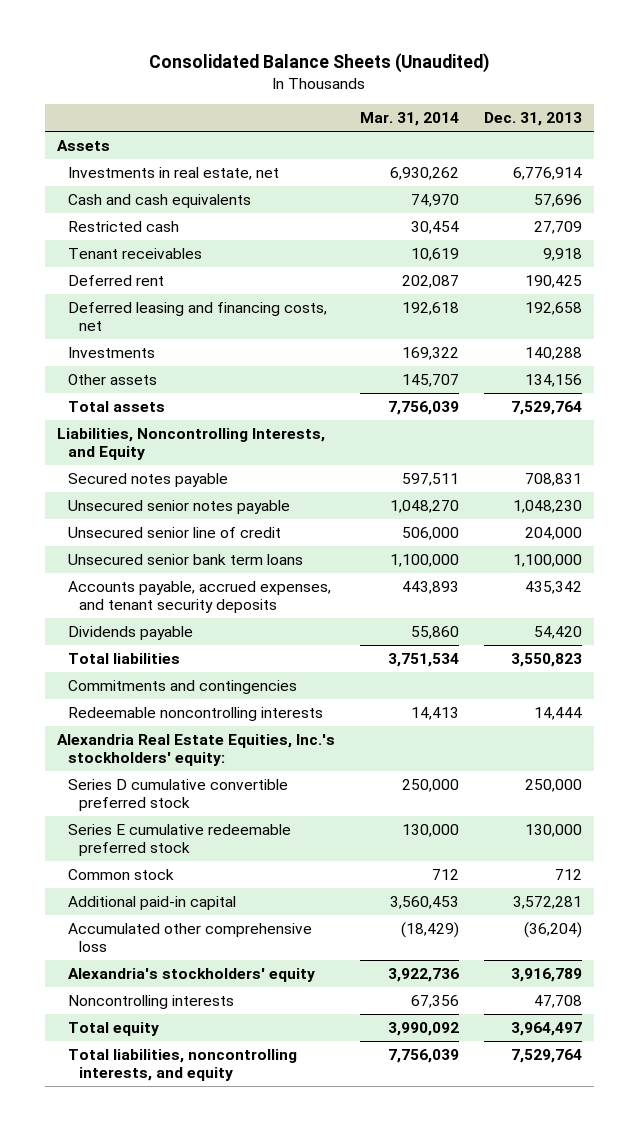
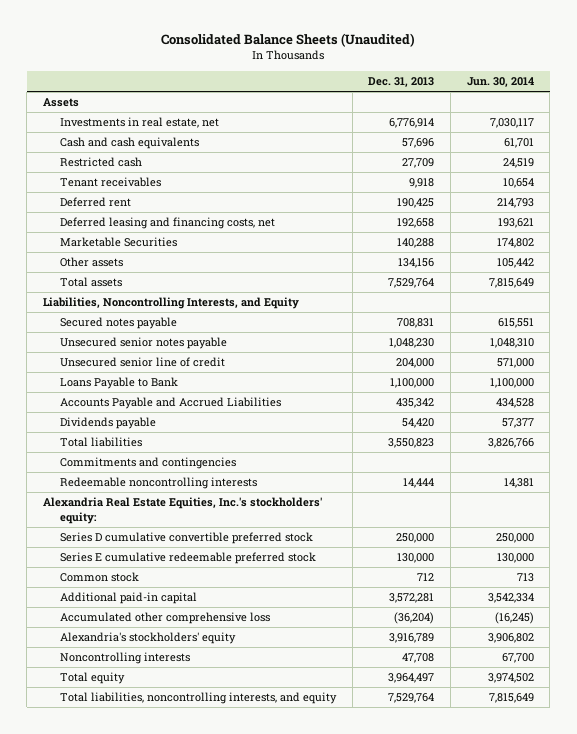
- | Mar. 31, 2014 | Dec. 31, 2013
+ | Dec. 31, 2013 | Jun. 30, 2014
- Investments | 169,322 | 140,288
+ Marketable Securities | 140,288 | 174,802
- Unsecured senior bank term loans | 1,100,000 | 1,100,000
- Accounts payable, accrued expenses, and tenant security deposits | 443,893 | 435,342
+ Loans Payable to Bank | 1,100,000 | 1,100,000
+ Accounts Payable and Accrued Liabilities | 435,342 | 434,528

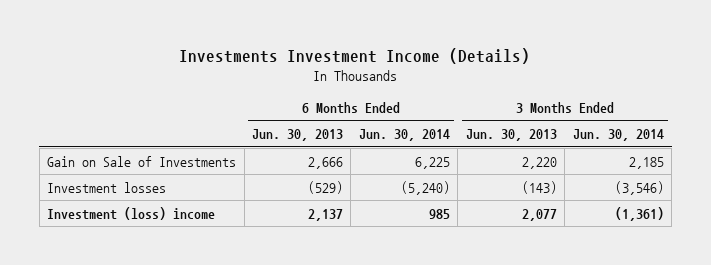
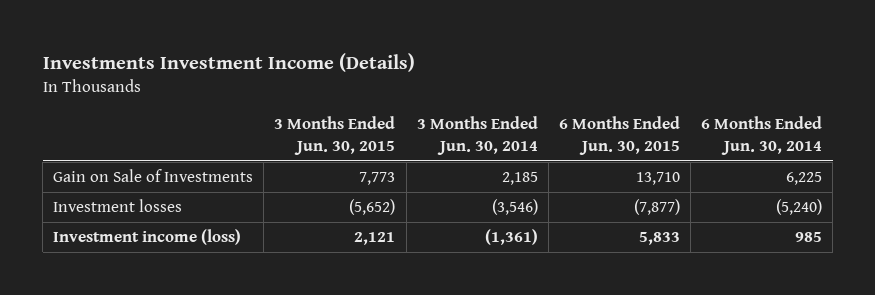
- | 6 Months Ended Jun. 30, 2013 | 6 Months Ended Jun. 30, 2014 | 3 Months Ended Jun. 30, 2013 | 3 Months Ended Jun. 30, 2014
+ | 3 Months Ended Jun. 30, 2015 | 3 Months Ended Jun. 30, 2014 | 6 Months Ended Jun. 30, 2015 | 6 Months Ended Jun. 30, 2014
- Investment (loss) income | 2,137 | 985 | 2,077 | (1,361)
+ Investment income (loss) | 2,121 | (1,361) | 5,833 | 985

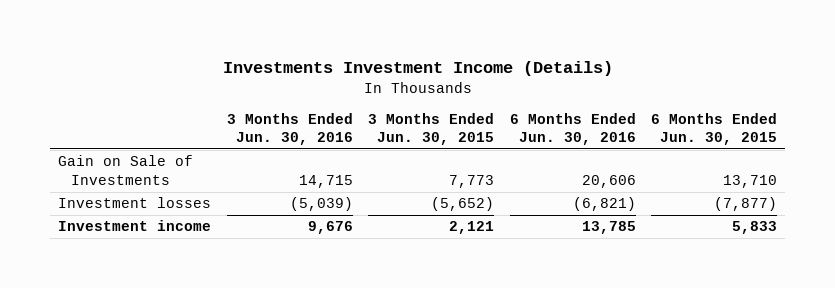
- | 3 Months Ended Jun. 30, 2015 | 3 Months Ended Jun. 30, 2014 | 6 Months Ended Jun. 30, 2015 | 6 Months Ended Jun. 30, 2014
+ | 3 Months Ended Jun. 30, 2016 | 3 Months Ended Jun. 30, 2015 | 6 Months Ended Jun. 30, 2016 | 6 Months Ended Jun. 30, 2015
- Investment income (loss) | 2,121 | (1,361) | 5,833 | 985
+ Investment income | 9,676 | 2,121 | 13,785 | 5,833

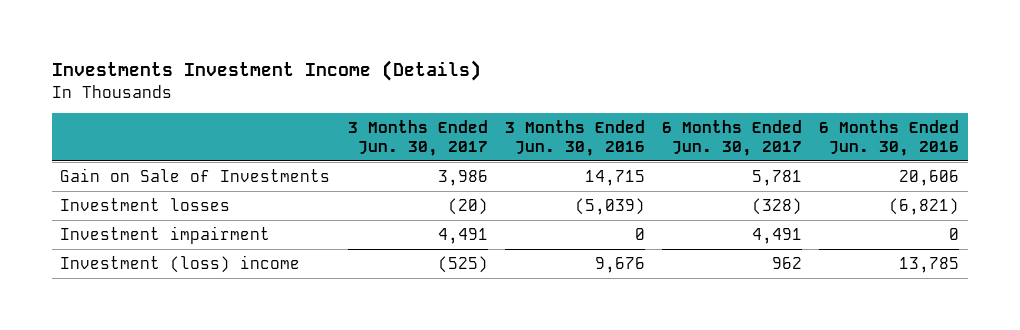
- | 3 Months Ended Jun. 30, 2016 | 3 Months Ended Jun. 30, 2015 | 6 Months Ended Jun. 30, 2016 | 6 Months Ended Jun. 30, 2015
+ | 3 Months Ended Jun. 30, 2017 | 3 Months Ended Jun. 30, 2016 | 6 Months Ended Jun. 30, 2017 | 6 Months Ended Jun. 30, 2016
- Investment income | 9,676 | 2,121 | 13,785 | 5,833
+ Investment impairment | 4,491 | 0 | 4,491 | 0
+ Investment (loss) income | (525) | 9,676 | 962 | 13,785

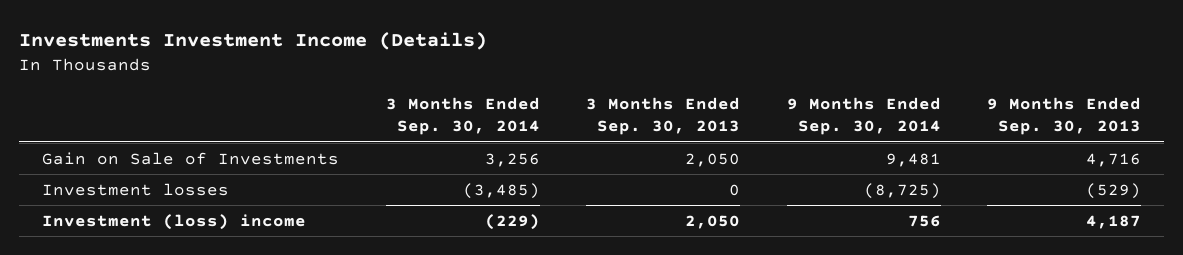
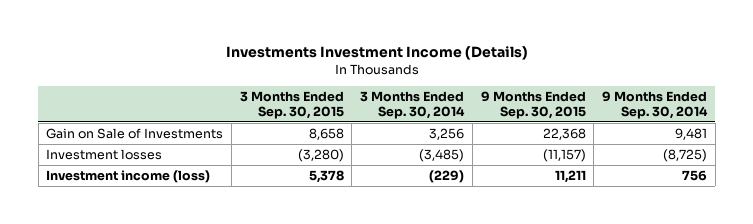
- | 3 Months Ended Sep. 30, 2014 | 3 Months Ended Sep. 30, 2013 | 9 Months Ended Sep. 30, 2014 | 9 Months Ended Sep. 30, 2013
+ | 3 Months Ended Sep. 30, 2015 | 3 Months Ended Sep. 30, 2014 | 9 Months Ended Sep. 30, 2015 | 9 Months Ended Sep. 30, 2014
- Investment (loss) income | (229) | 2,050 | 756 | 4,187
+ Investment income (loss) | 5,378 | (229) | 11,211 | 756

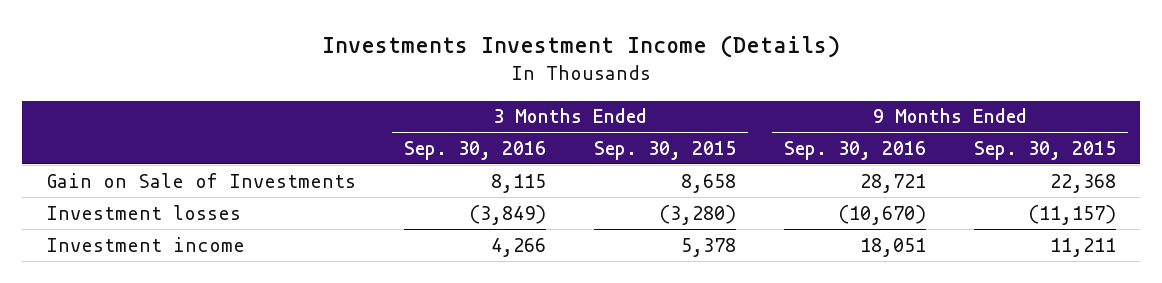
- | 3 Months Ended Sep. 30, 2015 | 3 Months Ended Sep. 30, 2014 | 9 Months Ended Sep. 30, 2015 | 9 Months Ended Sep. 30, 2014
+ | 3 Months Ended Sep. 30, 2016 | 3 Months Ended Sep. 30, 2015 | 9 Months Ended Sep. 30, 2016 | 9 Months Ended Sep. 30, 2015
- Investment income (loss) | 5,378 | (229) | 11,211 | 756
+ Investment income | 4,266 | 5,378 | 18,051 | 11,211

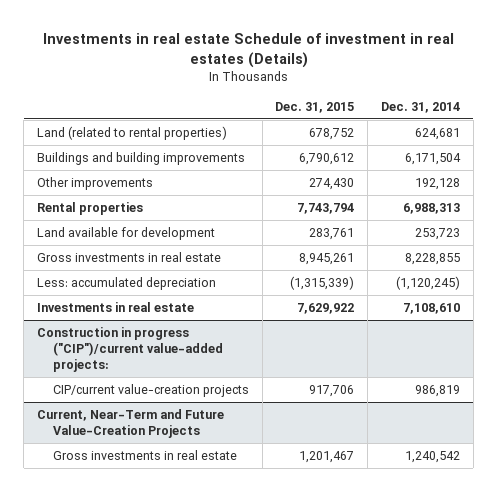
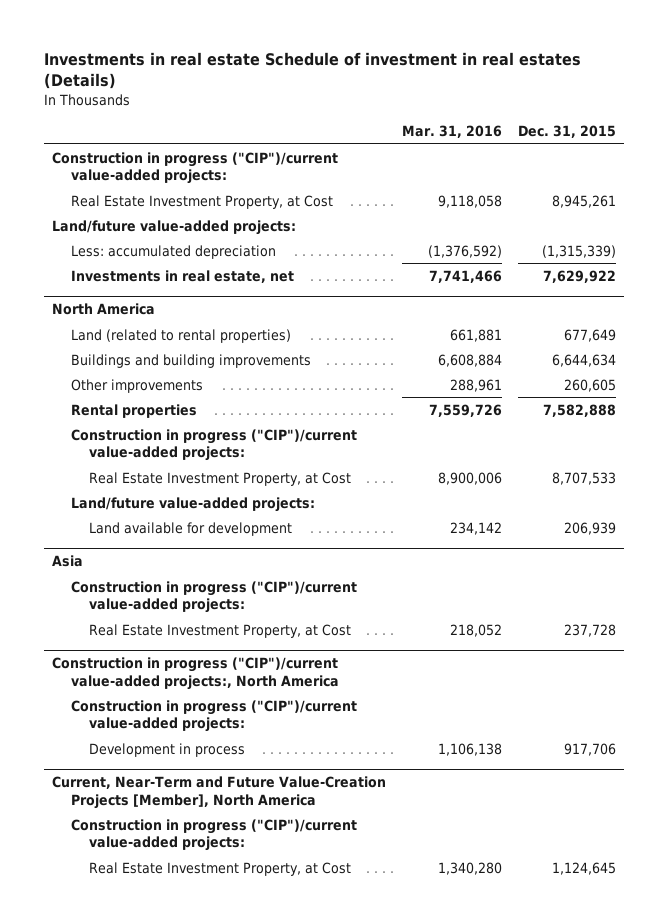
- | Dec. 31, 2015 | Dec. 31, 2014
+ | Mar. 31, 2016 | Dec. 31, 2015
- Land (related to rental properties) | 678,752 | 624,681
- Buildings and building improvements | 6,790,612 | 6,171,504
- Other improvements | 274,430 | 192,128
- Rental properties | 7,743,794 | 6,988,313
- Land available for development | 283,761 | 253,723
- Gross investments in real estate | 8,945,261 | 8,228,855
+ Construction in progress ("CIP")/current value-added projects:
+ Real Estate Investment Property, at Cost | 9,118,058 | 8,945,261
+ Land/future value-added projects:
- Investments in real estate | 7,629,922 | 7,108,610
- Construction in progress ("CIP")/current value-added projects:
- CIP/current value-creation projects | 917,706 | 986,819
- Current, Near-Term and Future Value-Creation Projects
- Gross investments in real estate | 1,201,467 | 1,240,542
+ Investments in real estate, net | 7,741,466 | 7,629,922
+ North America
+ Land (related to rental properties) | 661,881 | 677,649
+ Buildings and building improvements | 6,608,884 | 6,644,634
+ Other improvements | 288,961 | 260,605
+ Rental properties | 7,559,726 | 7,582,888
+ Construction in progress ("CIP")/current value-added projects:
+ Real Estate Investment Property, at Cost | 8,900,006 | 8,707,533
+ Land/future value-added projects:
+ Land available for development | 234,142 | 206,939
+ Asia
+ Construction in progress ("CIP")/current value-added projects:
+ Real Estate Investment Property, at Cost | 218,052 | 237,728
+ Construction in progress ("CIP")/current value-added projects:, North America
+ Construction in progress ("CIP")/current value-added projects:
+ Development in process | 1,106,138 | 917,706
+ Current, Near-Term and Future Value-Creation Projects [Member], North America
+ Construction in progress ("CIP")/current value-added projects:
+ Real Estate Investment Property, at Cost | 1,340,280 | 1,124,645

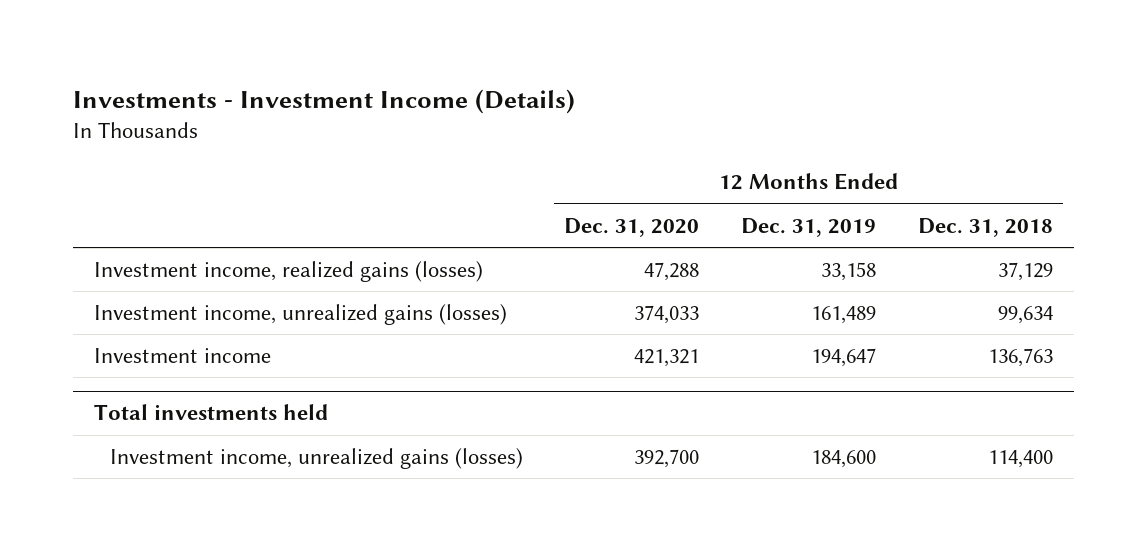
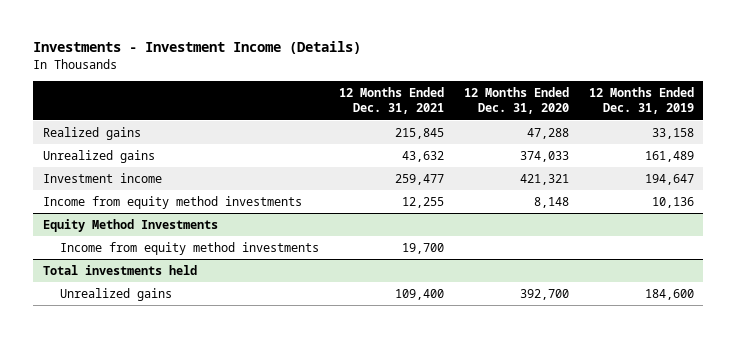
- | 12 Months Ended Dec. 31, 2020 | 12 Months Ended Dec. 31, 2019 | 12 Months Ended Dec. 31, 2018
+ | 12 Months Ended Dec. 31, 2021 | 12 Months Ended Dec. 31, 2020 | 12 Months Ended Dec. 31, 2019
- Investment income, realized gains (losses) | 47,288 | 33,158 | 37,129
- Investment income, unrealized gains (losses) | 374,033 | 161,489 | 99,634
+ Realized gains | 215,845 | 47,288 | 33,158
+ Unrealized gains | 43,632 | 374,033 | 161,489
+ Income from equity method investments | 12,255 | 8,148 | 10,136
+ Equity Method Investments
+ Income from equity method investments | 19,700 | |
@ Total investments held
- Investment income, unrealized gains (losses) | 392,700 | 184,600 | 114,400
+ Unrealized gains | 109,400 | 392,700 | 184,600

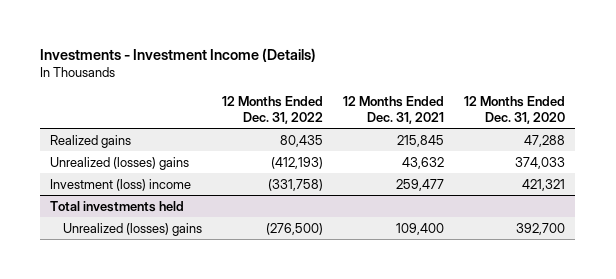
- | 12 Months Ended Dec. 31, 2021 | 12 Months Ended Dec. 31, 2020 | 12 Months Ended Dec. 31, 2019
+ | 12 Months Ended Dec. 31, 2022 | 12 Months Ended Dec. 31, 2021 | 12 Months Ended Dec. 31, 2020
- Unrealized gains | 43,632 | 374,033 | 161,489
- Investment income | 259,477 | 421,321 | 194,647
- Income from equity method investments | 12,255 | 8,148 | 10,136
- Equity Method Investments
- Income from equity method investments | 19,700 | |
+ Unrealized (losses) gains | (412,193) | 43,632 | 374,033
+ Investment (loss) income | (331,758) | 259,477 | 421,321
@ Total investments held
- Unrealized gains | 109,400 | 392,700 | 184,600
+ Unrealized (losses) gains | (276,500) | 109,400 | 392,700

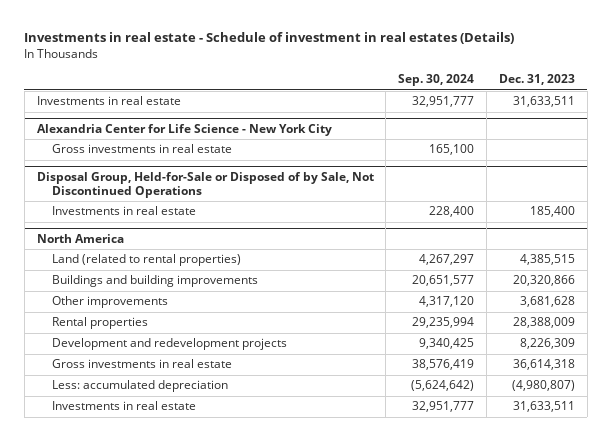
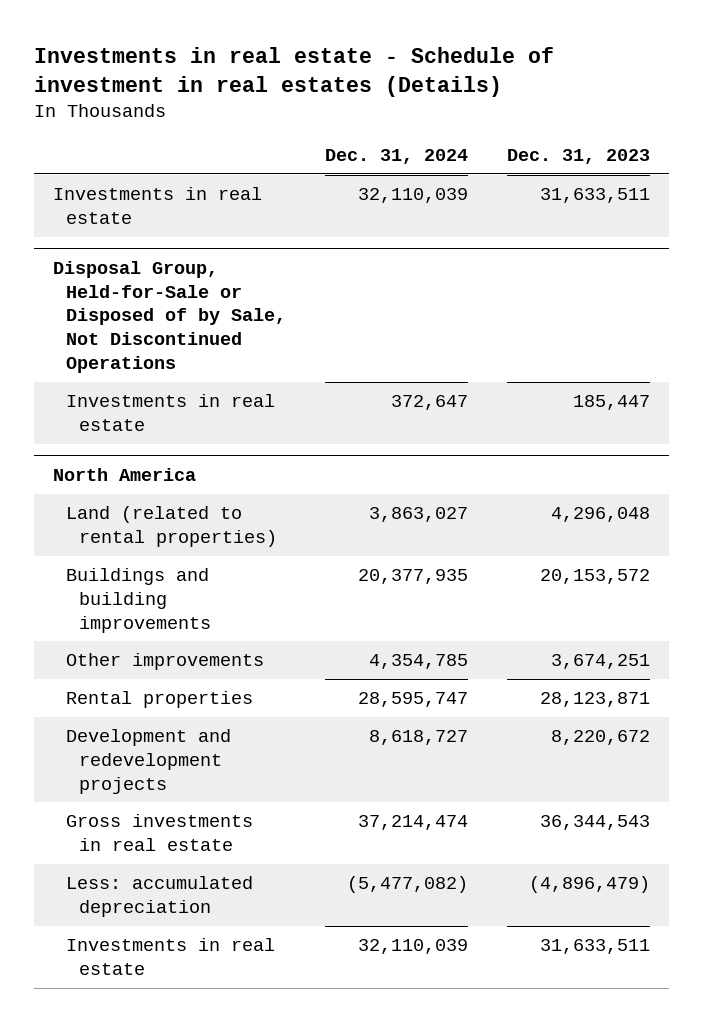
- | Sep. 30, 2024 | Dec. 31, 2023
+ | Dec. 31, 2024 | Dec. 31, 2023
- Alexandria Center for Life Science - New York City
- Gross investments in real estate | 165,100 |
@ Disposal Group, Held-for-Sale or Disposed of by Sale, Not Discontinued Operations
- Investments in real estate | 228,400 | 185,400
+ Investments in real estate | 372,647 | 185,447
@ North America
- Land (related to rental properties) | 4,267,297 | 4,385,515
- Buildings and building improvements | 20,651,577 | 20,320,866
- Other improvements | 4,317,120 | 3,681,628
- Rental properties | 29,235,994 | 28,388,009
- Development and redevelopment projects | 9,340,425 | 8,226,309
- Gross investments in real estate | 38,576,419 | 36,614,318
- Less: accumulated depreciation | (5,624,642) | (4,980,807)
+ Land (related to rental properties) | 3,863,027 | 4,296,048
+ Buildings and building improvements | 20,377,935 | 20,153,572
+ Other improvements | 4,354,785 | 3,674,251
+ Rental properties | 28,595,747 | 28,123,871
+ Development and redevelopment projects | 8,618,727 | 8,220,672
+ Gross investments in real estate | 37,214,474 | 36,344,543
+ Less: accumulated depreciation | (5,477,082) | (4,896,479)

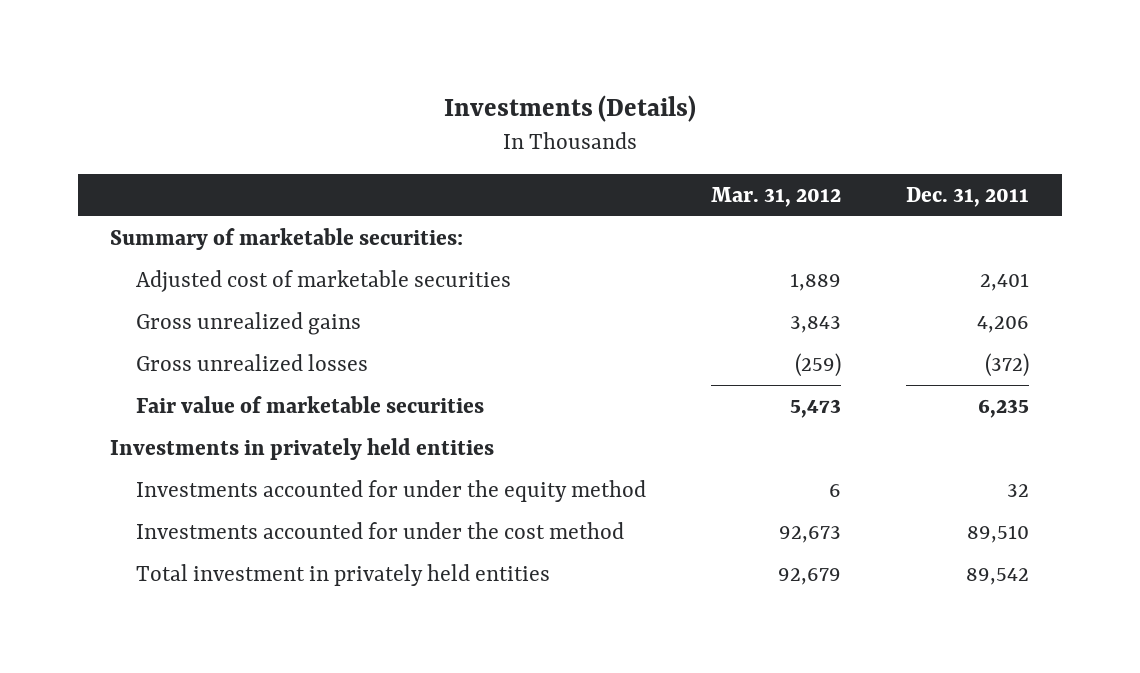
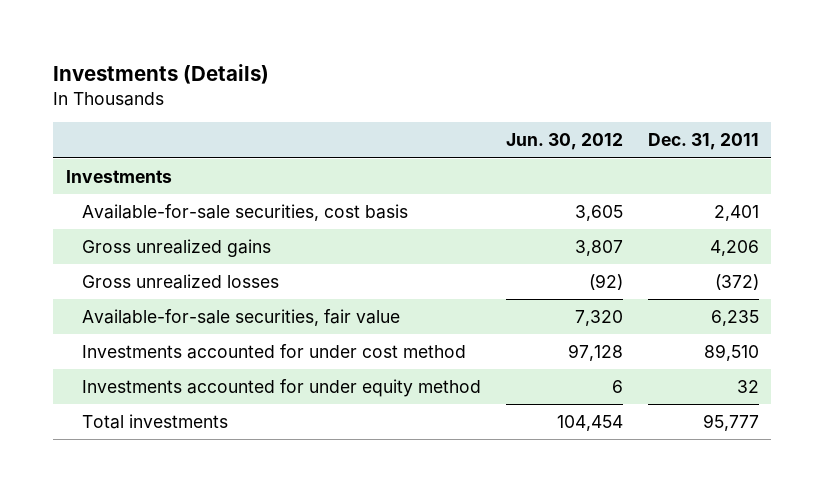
- | Mar. 31, 2012 | Dec. 31, 2011
+ | Jun. 30, 2012 | Dec. 31, 2011
- Summary of marketable securities:
- Adjusted cost of marketable securities | 1,889 | 2,401
+ Investments
+ Available-for-sale securities, cost basis | 3,605 | 2,401
- Fair value of marketable securities | 5,473 | 6,235
- Investments in privately held entities
- Investments accounted for under the equity method | 6 | 32
- Investments accounted for under the cost method | 92,673 | 89,510
- Total investment in privately held entities | 92,679 | 89,542
+ Available-for-sale securities, fair value | 7,320 | 6,235
+ Investments accounted for under cost method | 97,128 | 89,510
+ Investments accounted for under equity method | 6 | 32
+ Total investments | 104,454 | 95,777

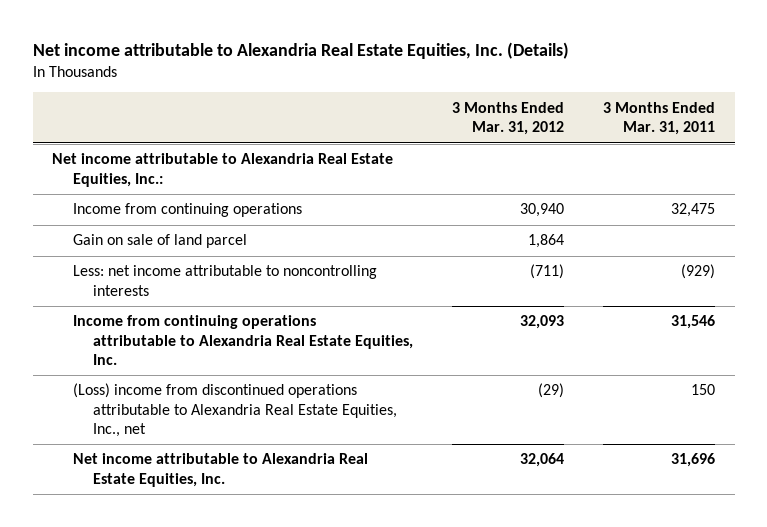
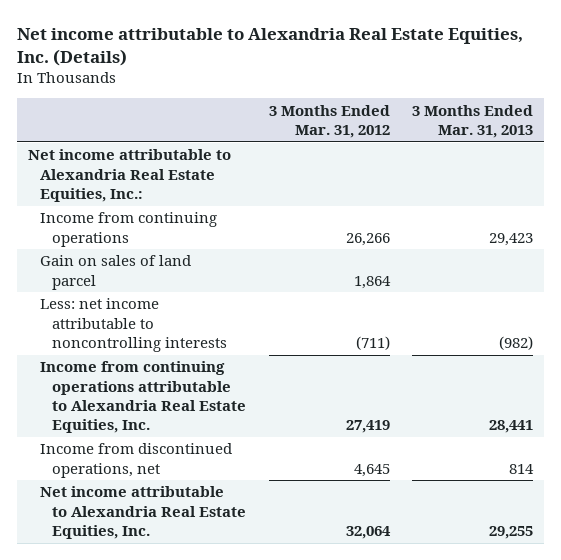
- | 3 Months Ended Mar. 31, 2012 | 3 Months Ended Mar. 31, 2011
+ | 3 Months Ended Mar. 31, 2012 | 3 Months Ended Mar. 31, 2013
- Income from continuing operations | 30,940 | 32,475
- Gain on sale of land parcel | 1,864 |
+ Income from continuing operations | 26,266 | 29,423
+ Gain on sales of land parcel | 1,864 |
- Income from continuing operations attributable to Alexandria Real Estate Equities, Inc. | 32,093 | 31,546
- (Loss) income from discontinued operations attributable to Alexandria Real Estate Equities, Inc., net | (29) | 150
+ Income from continuing operations attributable to Alexandria Real Estate Equities, Inc. | 27,419 | 28,441
+ Income from discontinued operations, net | 4,645 | 814

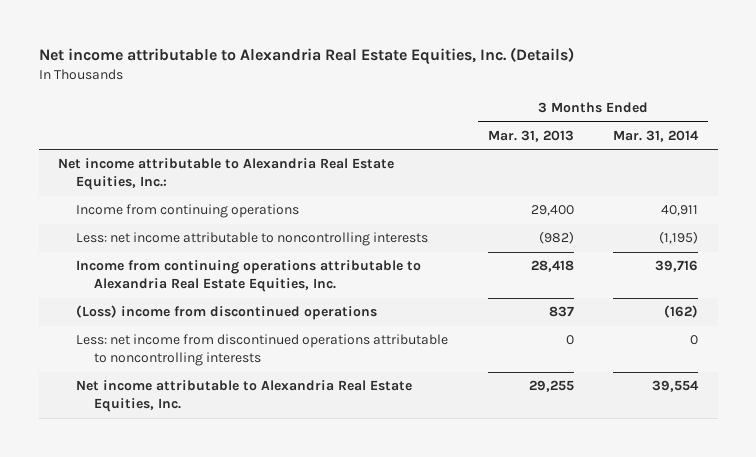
- | 3 Months Ended Mar. 31, 2012 | 3 Months Ended Mar. 31, 2013
+ | 3 Months Ended Mar. 31, 2013 | 3 Months Ended Mar. 31, 2014
- Income from continuing operations | 26,266 | 29,423
- Gain on sales of land parcel | 1,864 |
+ Income from continuing operations | 29,400 | 40,911
- Income from continuing operations attributable to Alexandria Real Estate Equities, Inc. | 27,419 | 28,441
- Income from discontinued operations, net | 4,645 | 814
+ Income from continuing operations attributable to Alexandria Real Estate Equities, Inc. | 28,418 | 39,716
+ (Loss) income from discontinued operations | 837 | (162)
+ Less: net income from discontinued operations attributable to noncontrolling interests | 0 | 0

